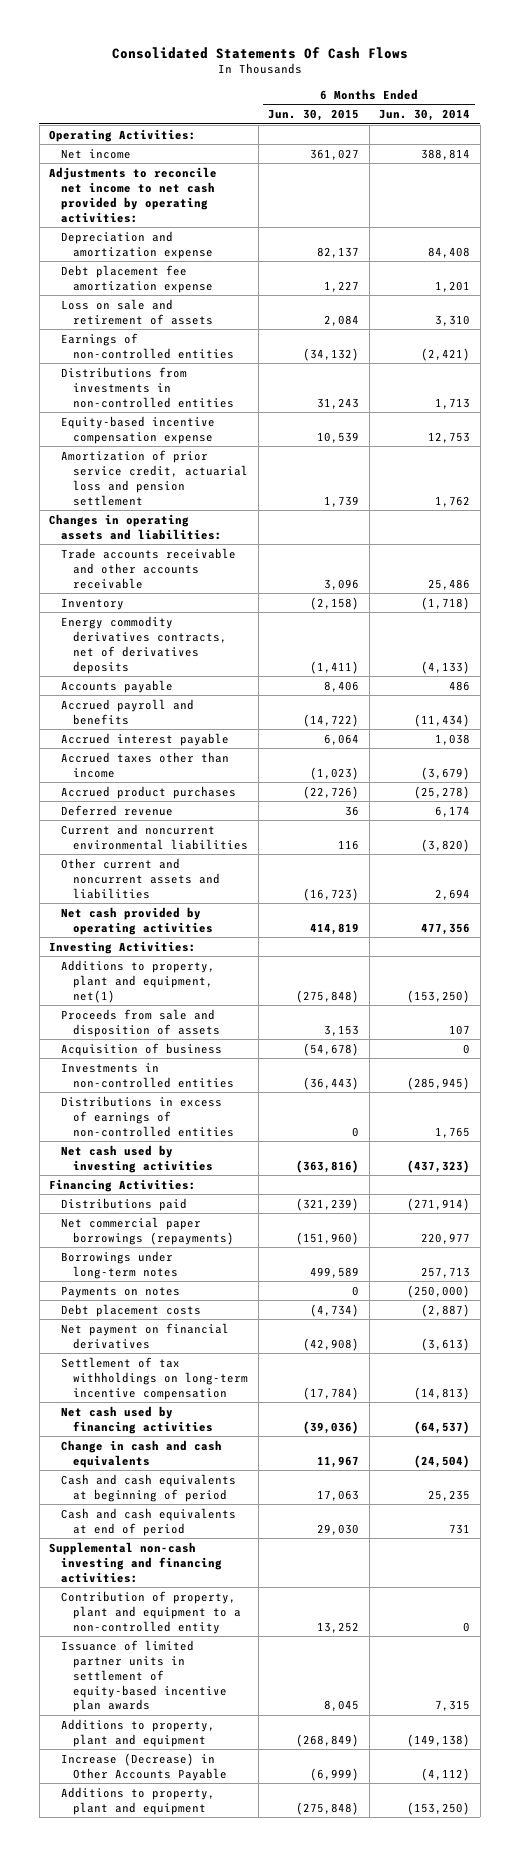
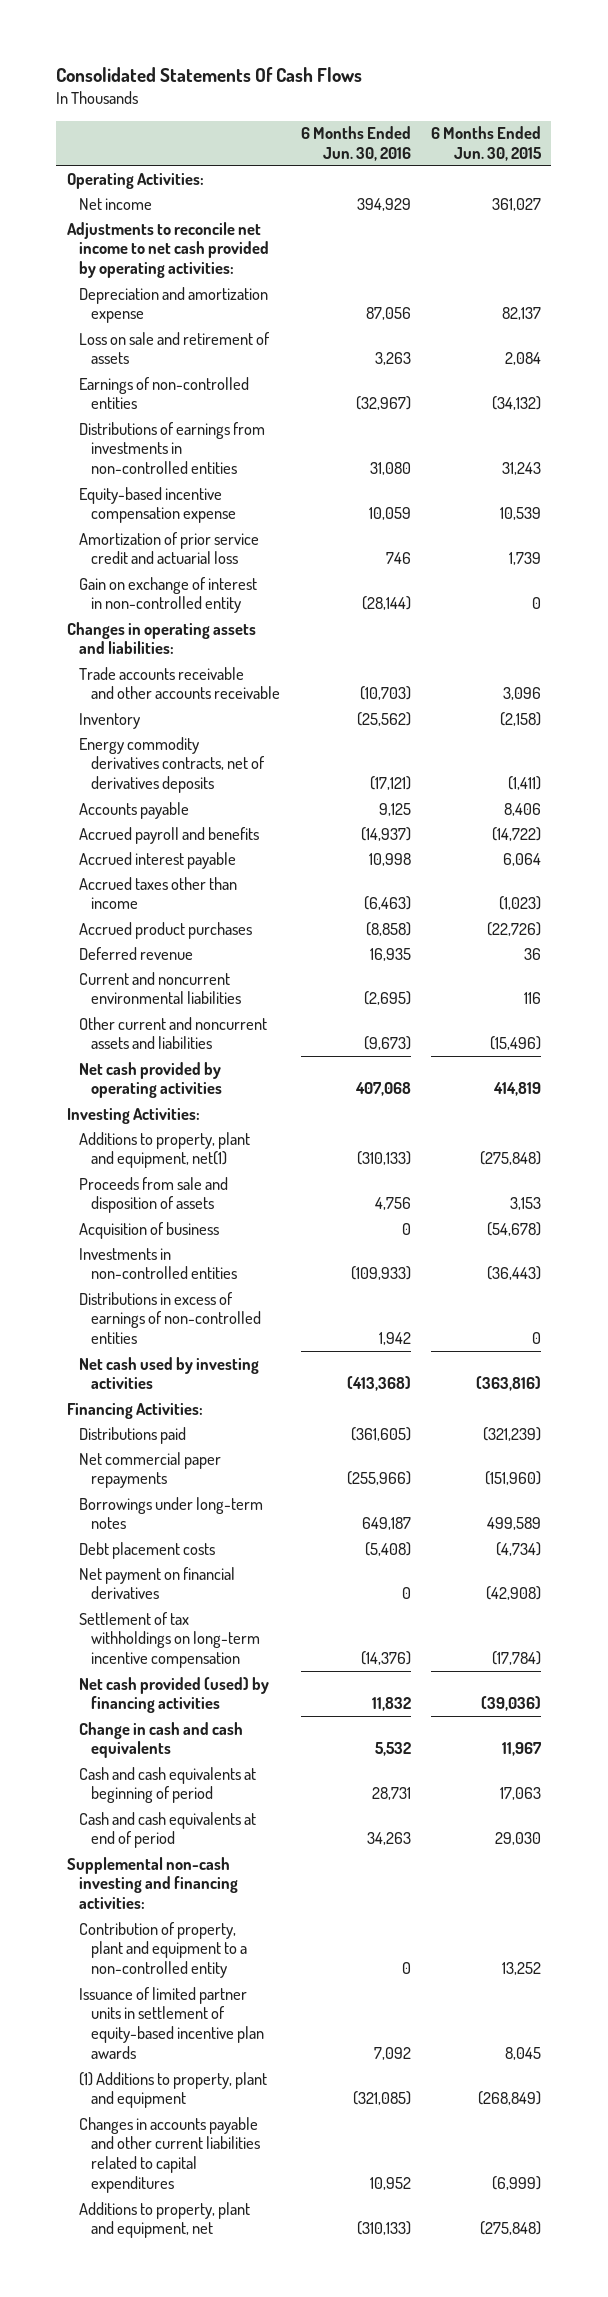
- | 6 Months Ended Jun. 30, 2015 | 6 Months Ended Jun. 30, 2014
+ | 6 Months Ended Jun. 30, 2016 | 6 Months Ended Jun. 30, 2015
- Debt placement fee amortization expense | 1,227 | 1,201
- Distributions from investments in non-controlled entities | 31,243 | 1,713
+ Distributions of earnings from investments in non-controlled entities | 31,080 | 31,243
- Amortization of prior service credit, actuarial loss and pension settlement | 1,739 | 1,762
+ Amortization of prior service credit and actuarial loss | 746 | 1,739
+ Gain on exchange of interest in non-controlled entity | (28,144) | 0
- Other current and noncurrent assets and liabilities | (16,723) | 2,694
+ Other current and noncurrent assets and liabilities | (9,673) | (15,496)
- Net commercial paper borrowings (repayments) | (151,960) | 220,977
+ Net commercial paper repayments | (255,966) | (151,960)
- Payments on notes | 0 | (250,000)
- Net cash used by financing activities | (39,036) | (64,537)
+ Net cash provided (used) by financing activities | 11,832 | (39,036)
- Additions to property, plant and equipment | (268,849) | (149,138)
- Increase (Decrease) in Other Accounts Payable | (6,999) | (4,112)
- Additions to property, plant and equipment | (275,848) | (153,250)
+ (1) Additions to property, plant and equipment | (321,085) | (268,849)
+ Changes in accounts payable and other current liabilities related to capital expenditures | 10,952 | (6,999)
+ Additions to property, plant and equipment, net | (310,133) | (275,848)

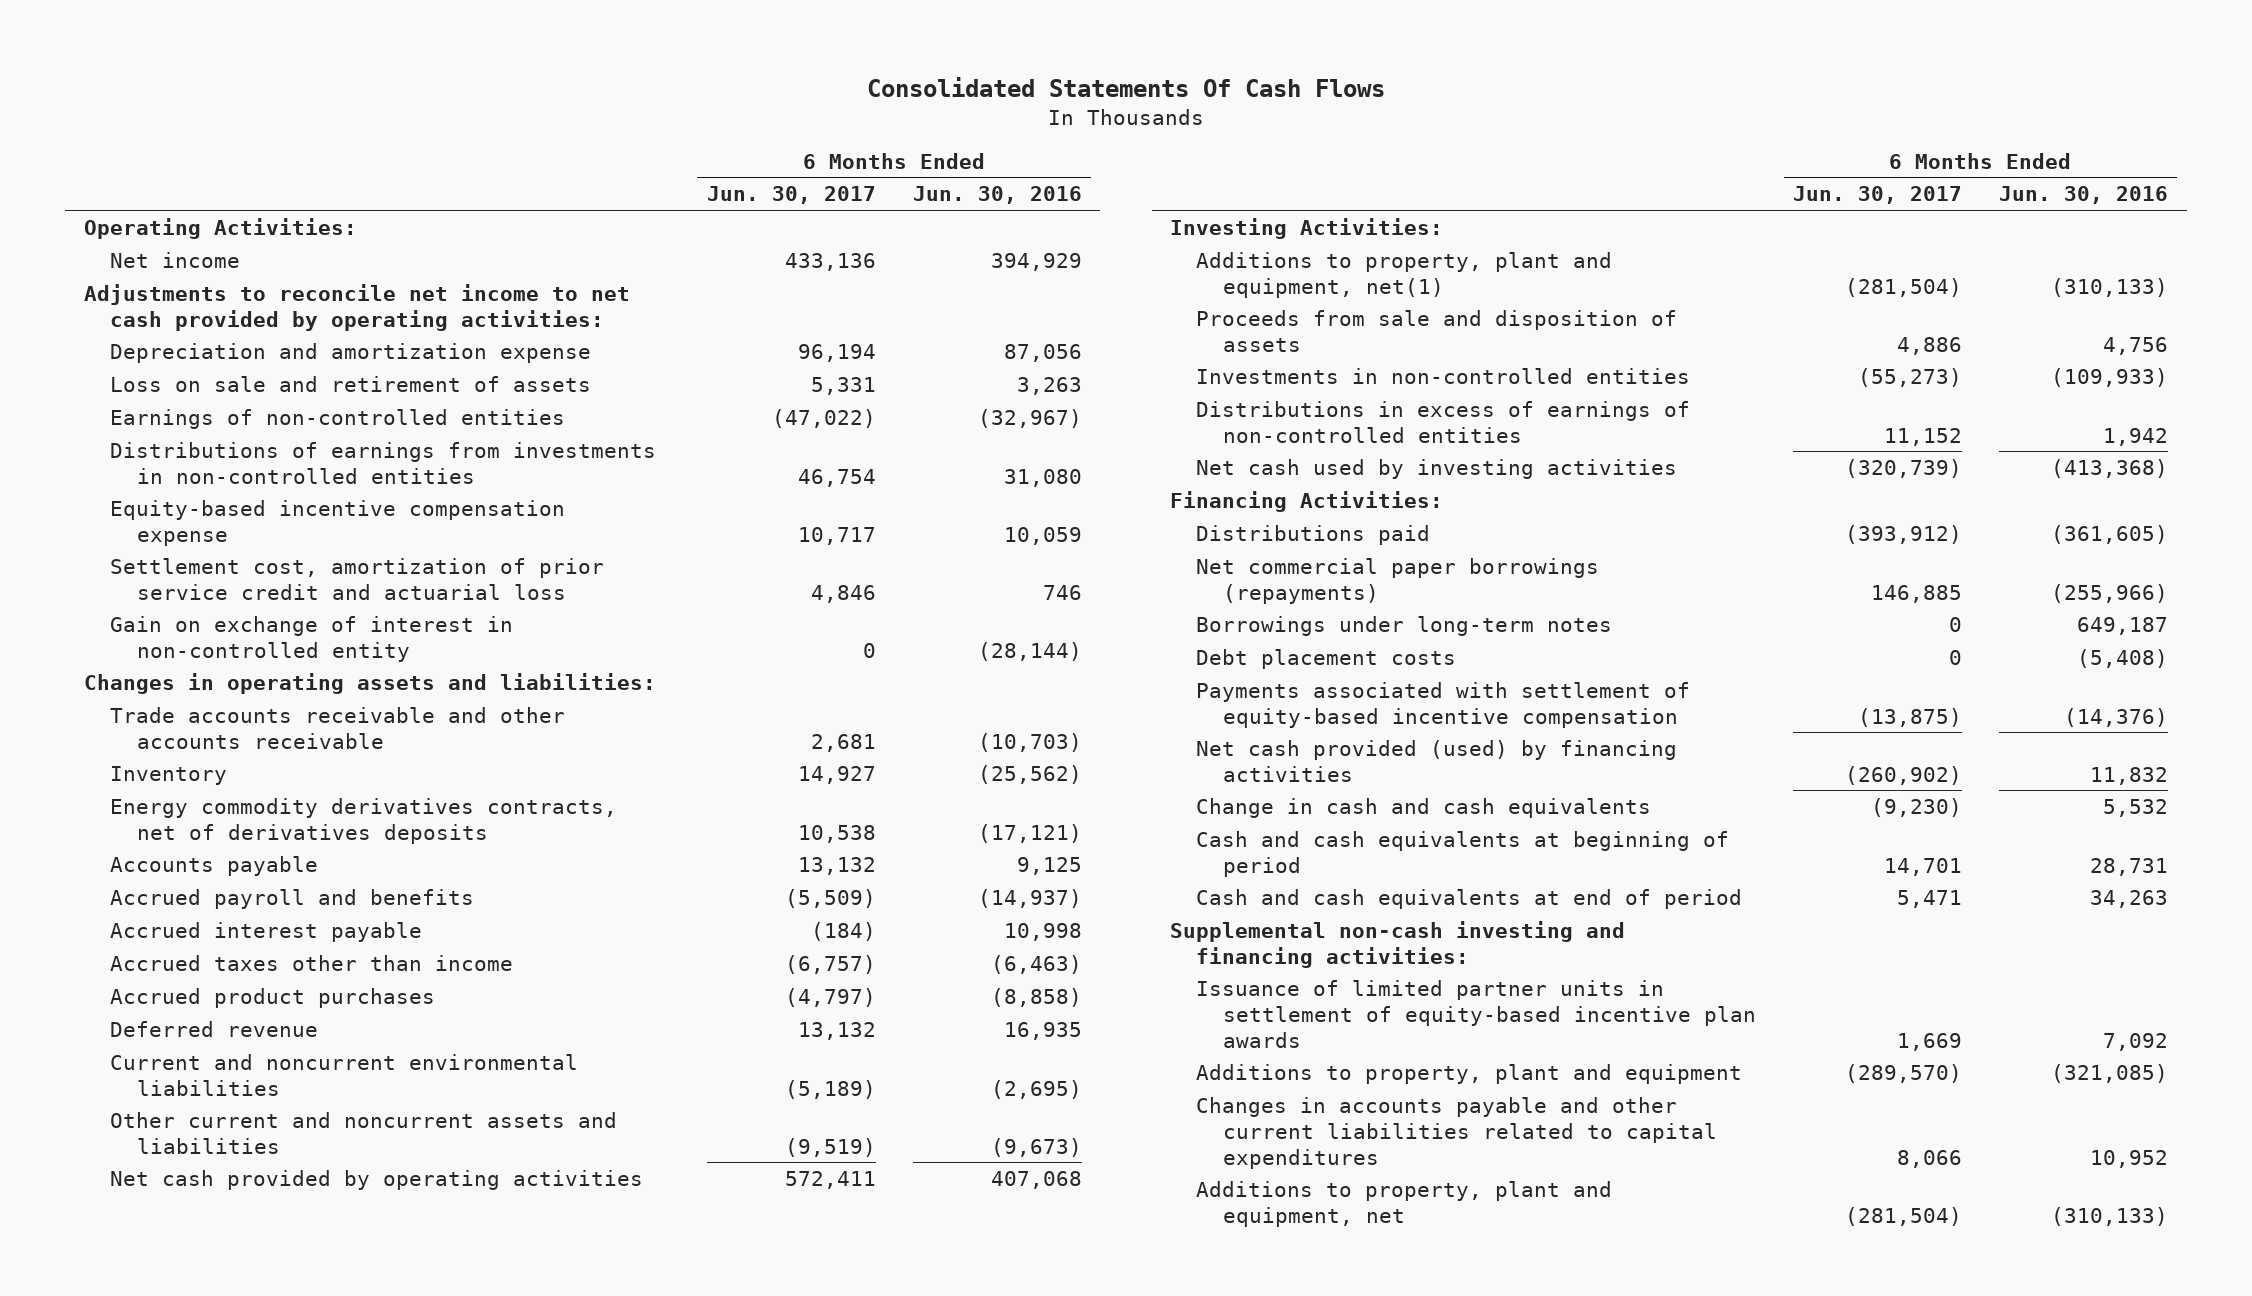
- | 6 Months Ended Jun. 30, 2016 | 6 Months Ended Jun. 30, 2015
+ | 6 Months Ended Jun. 30, 2017 | 6 Months Ended Jun. 30, 2016
- Amortization of prior service credit and actuarial loss | 746 | 1,739
+ Settlement cost, amortization of prior service credit and actuarial loss | 4,846 | 746
- Acquisition of business | 0 | (54,678)
- Net commercial paper repayments | (255,966) | (151,960)
+ Net commercial paper borrowings (repayments) | 146,885 | (255,966)
- Net payment on financial derivatives | 0 | (42,908)
- Settlement of tax withholdings on long-term incentive compensation | (14,376) | (17,784)
+ Payments associated with settlement of equity-based incentive compensation | (13,875) | (14,376)
- Contribution of property, plant and equipment to a non-controlled entity | 0 | 13,252
- (1) Additions to property, plant and equipment | (321,085) | (268,849)
+ Additions to property, plant and equipment | (289,570) | (321,085)

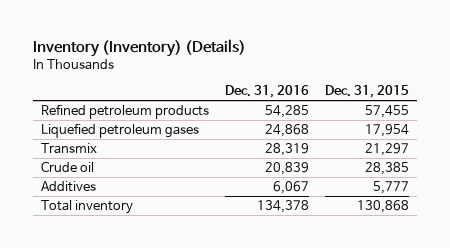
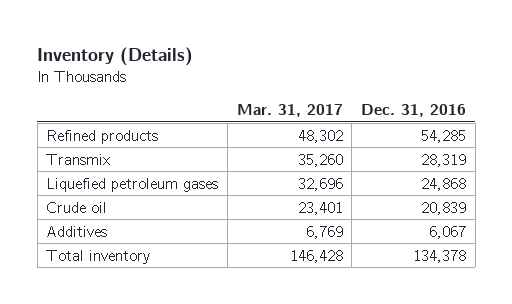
- Inventory (Inventory) (Details)
+ Inventory (Details)
- | Dec. 31, 2016 | Dec. 31, 2015
+ | Mar. 31, 2017 | Dec. 31, 2016
- Refined petroleum products | 54,285 | 57,455
+ Refined products | 48,302 | 54,285
moved down: Liquefied petroleum gases | 32,696 | 24,868

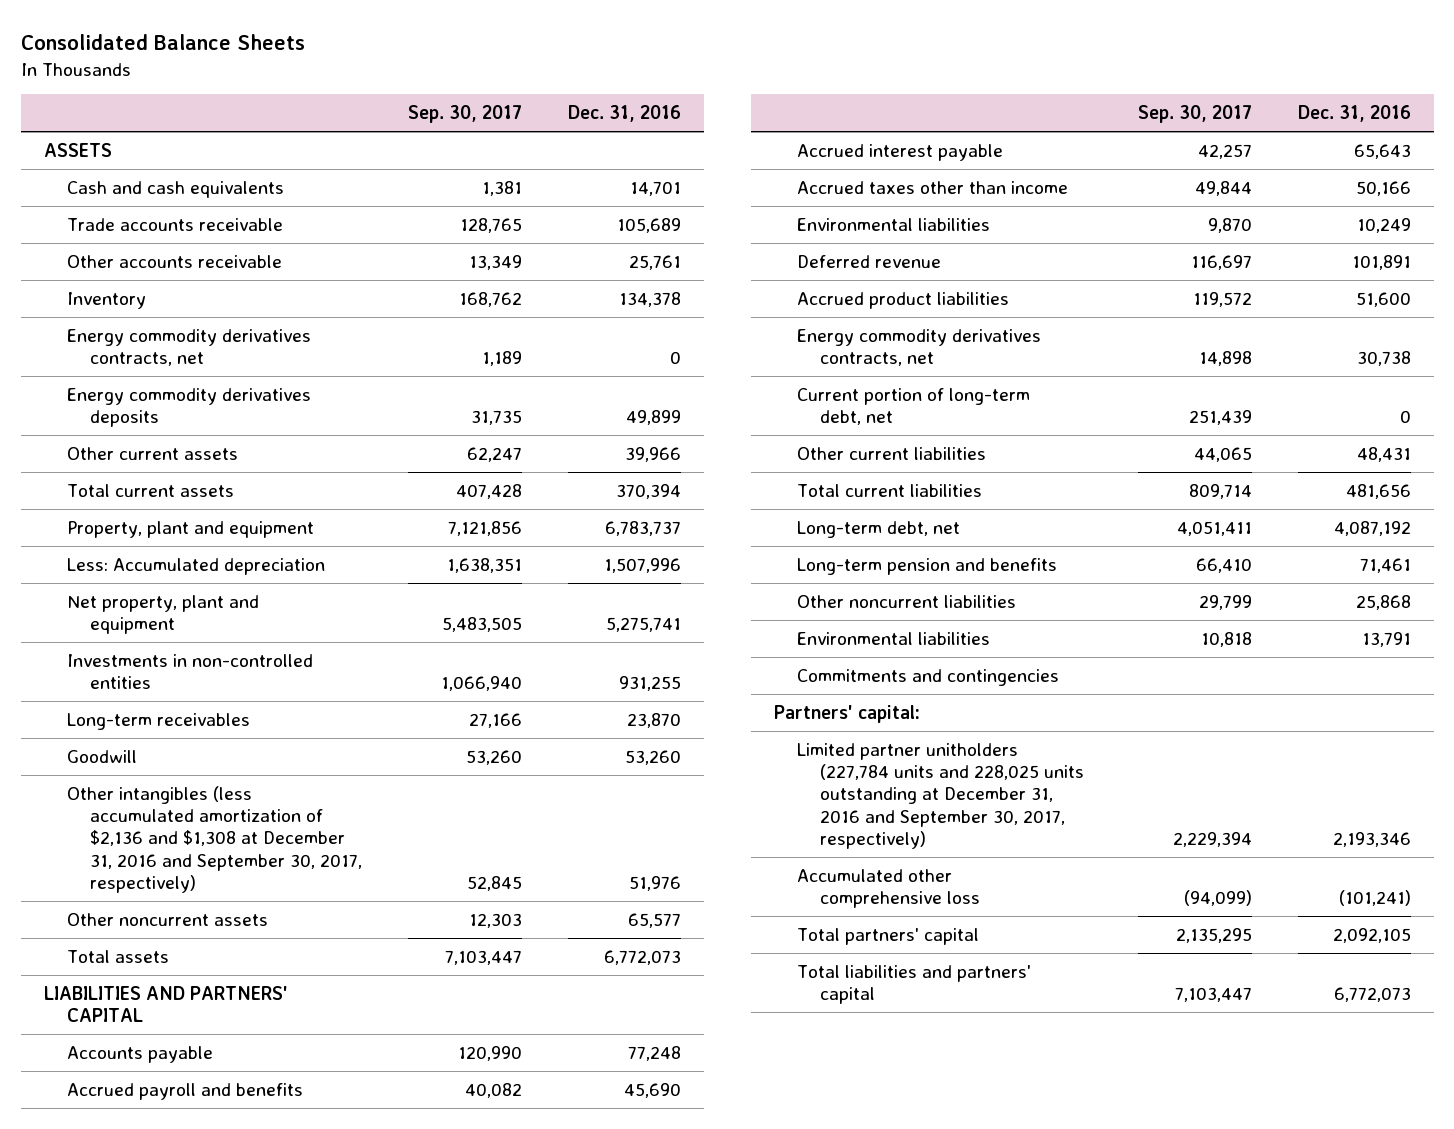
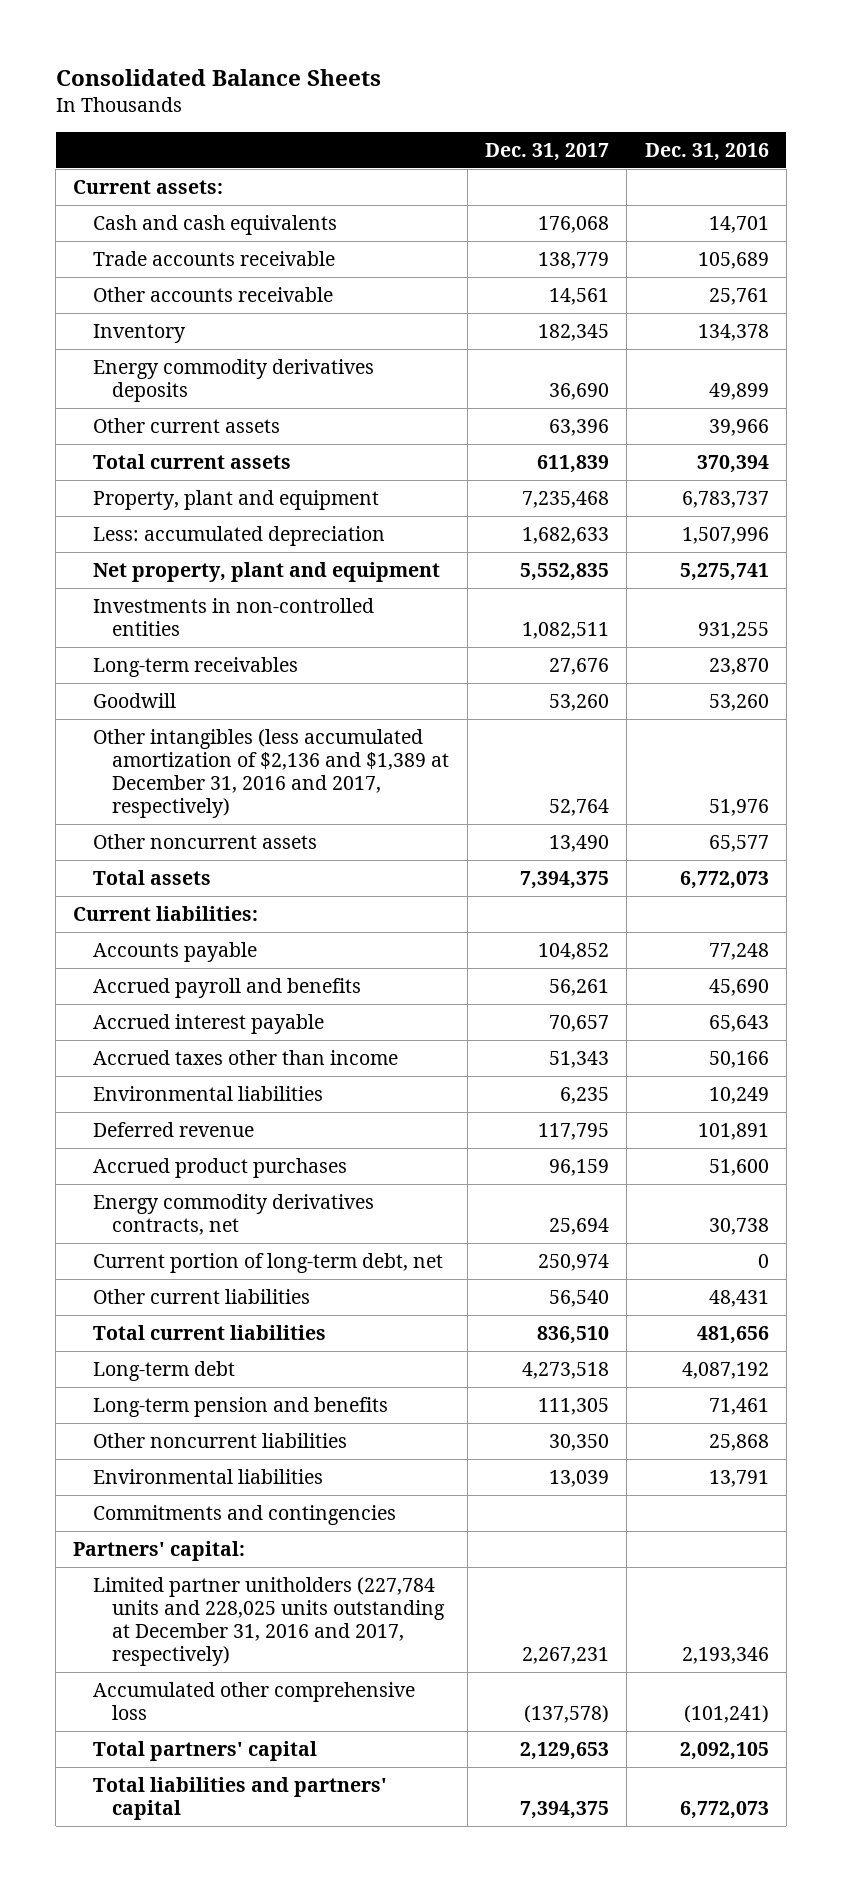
- | Sep. 30, 2017 | Dec. 31, 2016
+ | Dec. 31, 2017 | Dec. 31, 2016
- ASSETS
+ Current assets:
- Energy commodity derivatives contracts, net | 1,189 | 0
- Less: Accumulated depreciation | 1,638,351 | 1,507,996
+ Less: accumulated depreciation | 1,682,633 | 1,507,996
- Other intangibles (less accumulated amortization of $2,136 and $1,308 at December 31, 2016 and September 30, 2017, respectively) | 52,845 | 51,976
+ Other intangibles (less accumulated amortization of $2,136 and $1,389 at December 31, 2016 and 2017, respectively) | 52,764 | 51,976
- LIABILITIES AND PARTNERS' CAPITAL
+ Current liabilities:
- Accrued product liabilities | 119,572 | 51,600
+ Accrued product purchases | 96,159 | 51,600
- Long-term debt, net | 4,051,411 | 4,087,192
+ Long-term debt | 4,273,518 | 4,087,192
- Limited partner unitholders (227,784 units and 228,025 units outstanding at December 31, 2016 and September 30, 2017, respectively) | 2,229,394 | 2,193,346
+ Limited partner unitholders (227,784 units and 228,025 units outstanding at December 31, 2016 and 2017, respectively) | 2,267,231 | 2,193,346

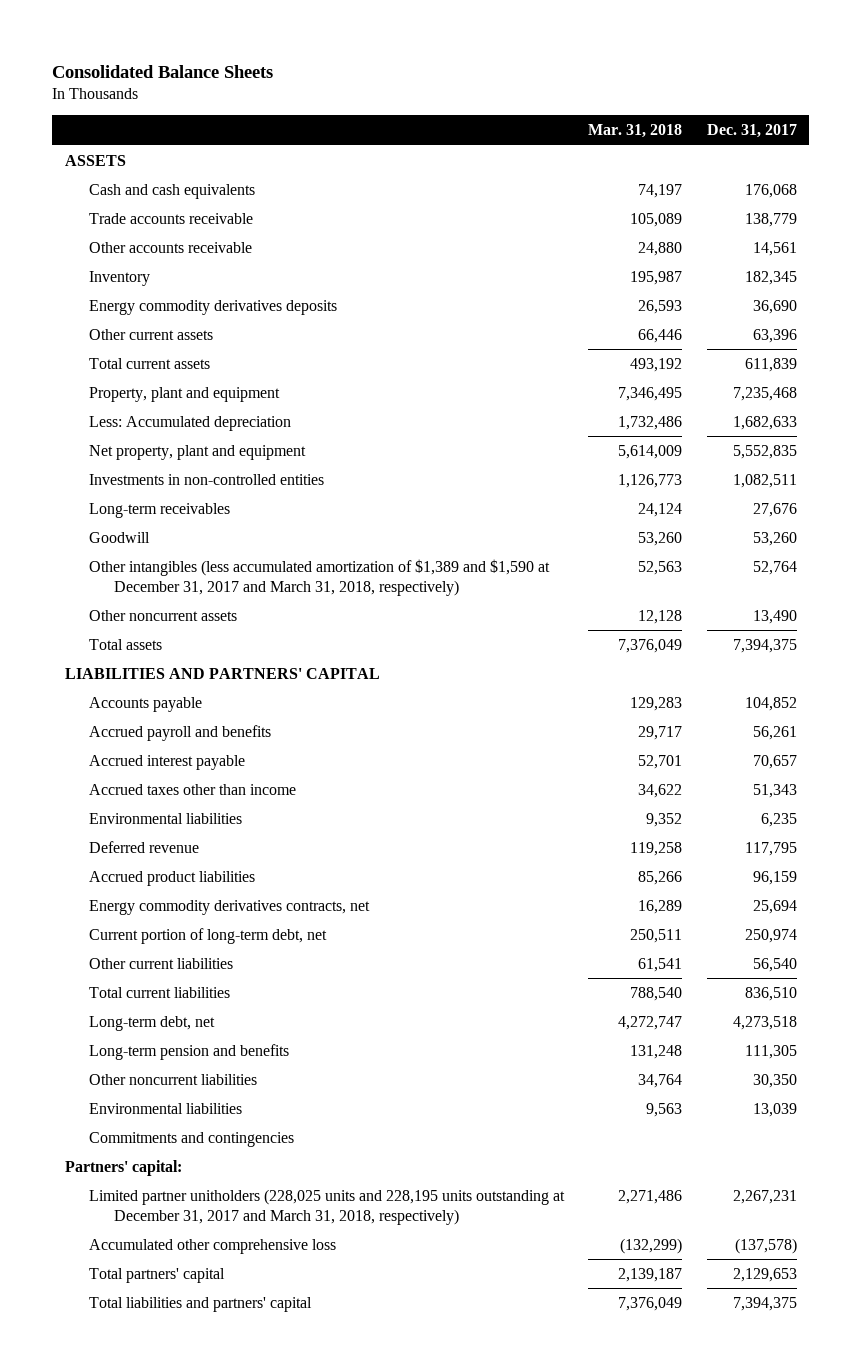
- | Dec. 31, 2017 | Dec. 31, 2016
+ | Mar. 31, 2018 | Dec. 31, 2017
- Current assets:
+ ASSETS
- Less: accumulated depreciation | 1,682,633 | 1,507,996
+ Less: Accumulated depreciation | 1,732,486 | 1,682,633
- Other intangibles (less accumulated amortization of $2,136 and $1,389 at December 31, 2016 and 2017, respectively) | 52,764 | 51,976
+ Other intangibles (less accumulated amortization of $1,389 and $1,590 at December 31, 2017 and March 31, 2018, respectively) | 52,563 | 52,764
- Current liabilities:
+ LIABILITIES AND PARTNERS' CAPITAL
- Accrued product purchases | 96,159 | 51,600
+ Accrued product liabilities | 85,266 | 96,159
- Long-term debt | 4,273,518 | 4,087,192
+ Long-term debt, net | 4,272,747 | 4,273,518
- Limited partner unitholders (227,784 units and 228,025 units outstanding at December 31, 2016 and 2017, respectively) | 2,267,231 | 2,193,346
+ Limited partner unitholders (228,025 units and 228,195 units outstanding at December 31, 2017 and March 31, 2018, respectively) | 2,271,486 | 2,267,231

